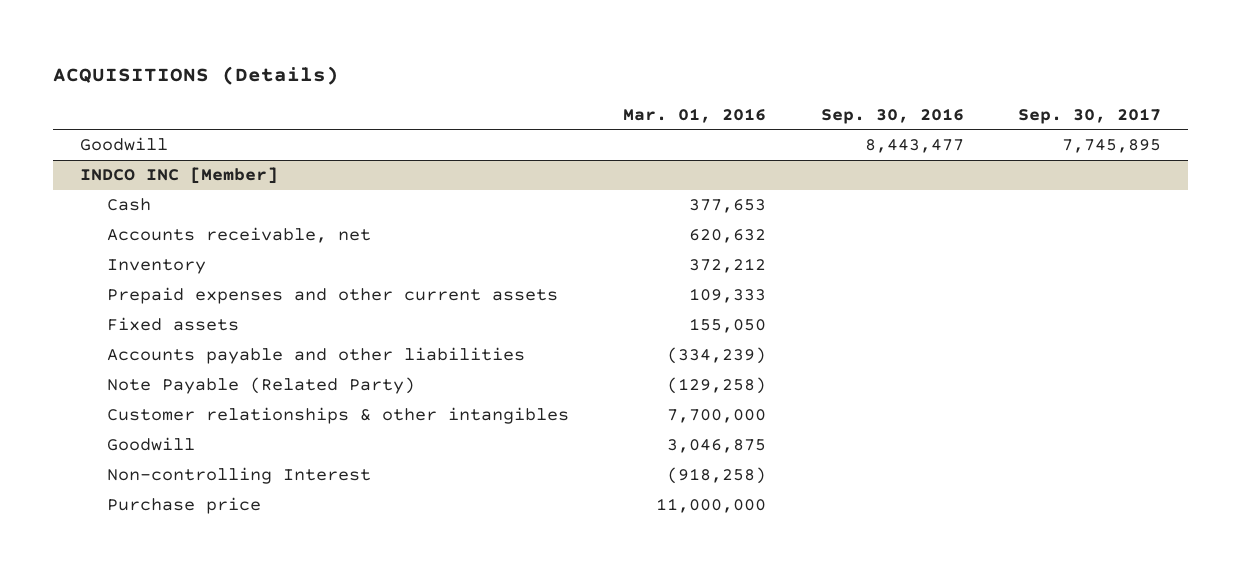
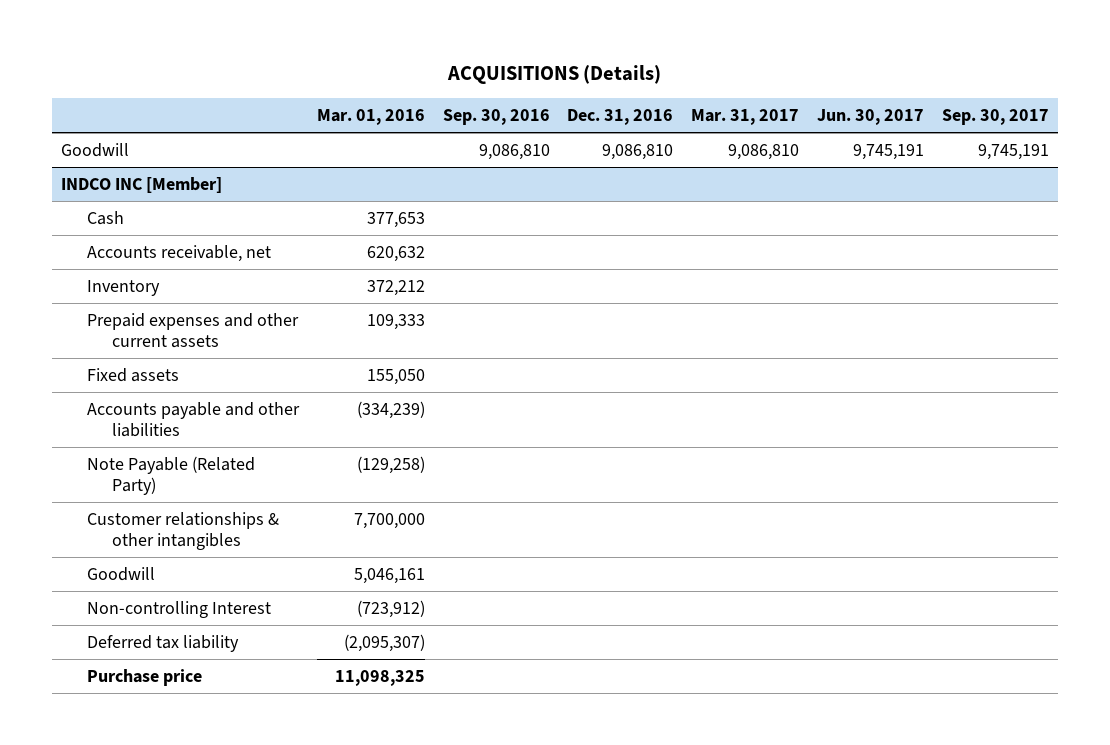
- | Mar. 01, 2016 | Sep. 30, 2016 | Sep. 30, 2017
+ | Mar. 01, 2016 | Sep. 30, 2016 | Dec. 31, 2016 | Mar. 31, 2017 | Jun. 30, 2017 | Sep. 30, 2017
- Goodwill | | 8,443,477 | 7,745,895
+ Goodwill | | 9,086,810 | 9,086,810 | 9,086,810 | 9,745,191 | 9,745,191
@ INDCO INC [Member]
- Goodwill | 3,046,875 | |
- Non-controlling Interest | (918,258) | |
- Purchase price | 11,000,000 | |
+ Goodwill | 5,046,161 | | | | |
+ Non-controlling Interest | (723,912) | | | | |
+ Deferred tax liability | (2,095,307) | | | | |
+ Purchase price | 11,098,325 | | | | |

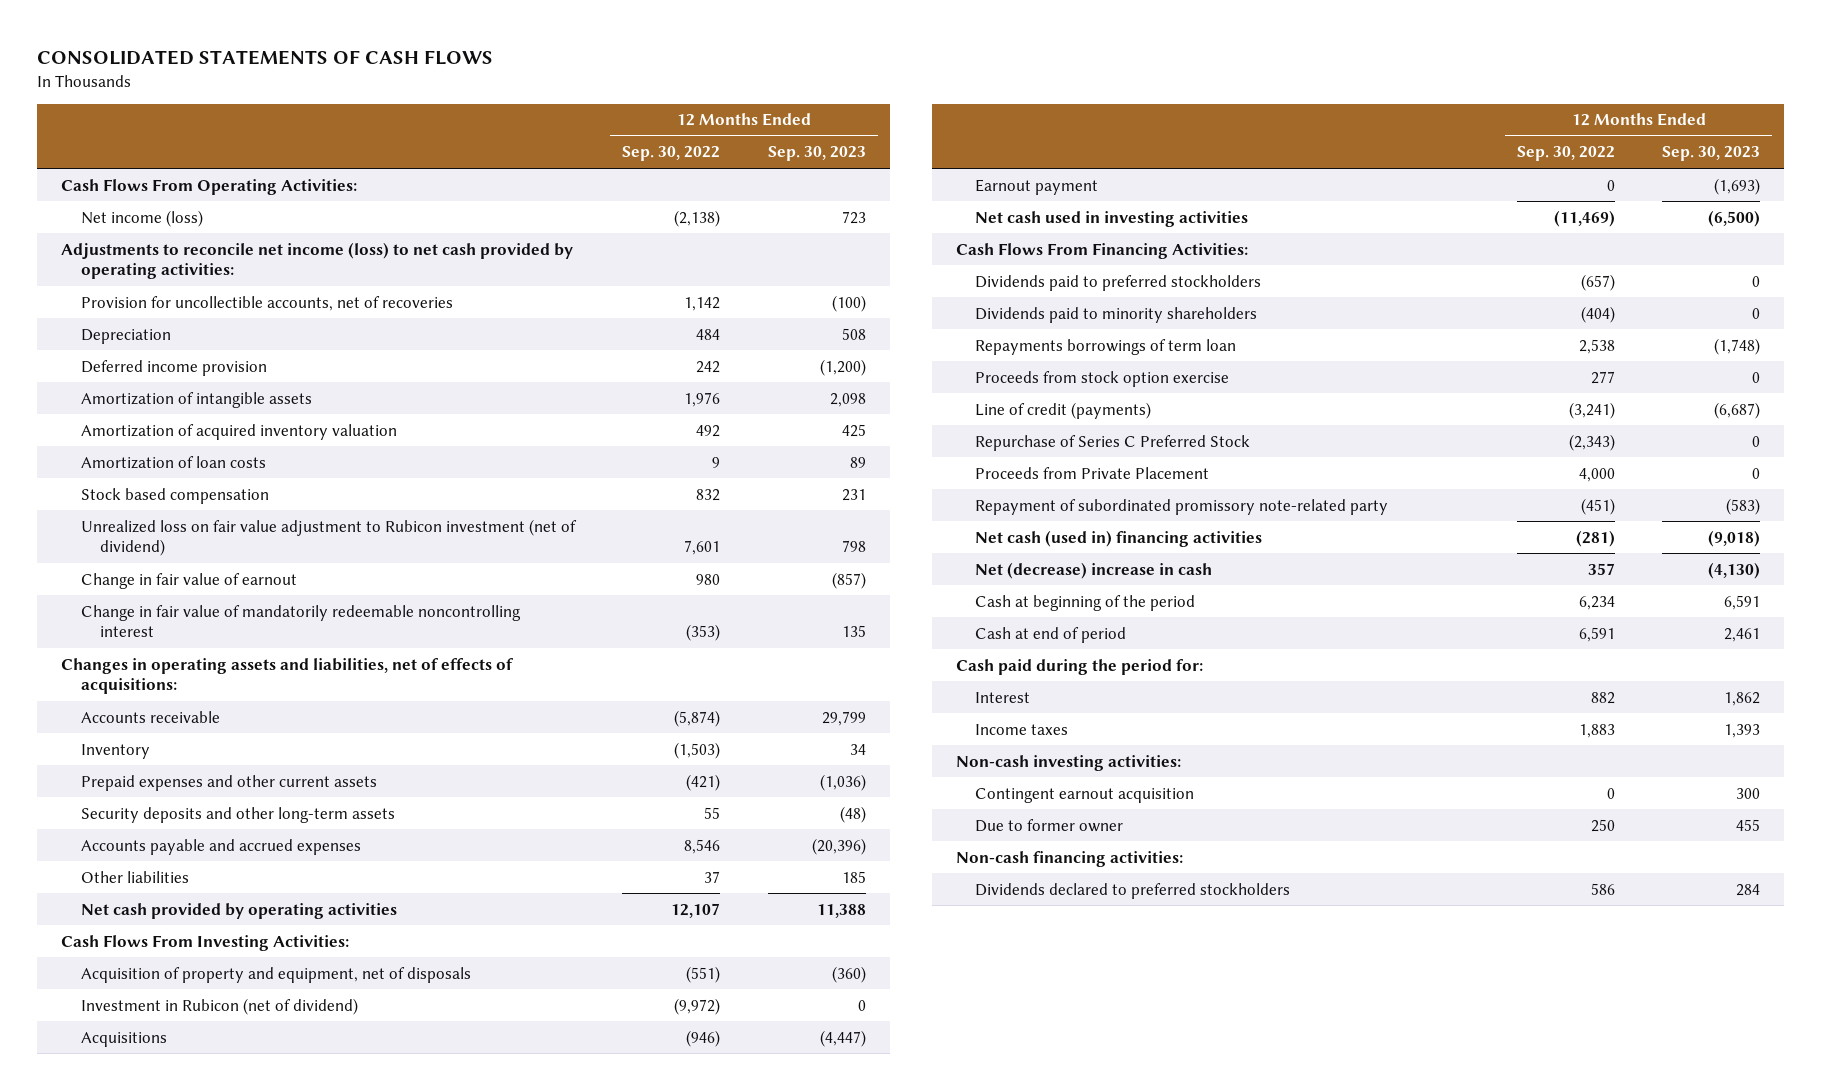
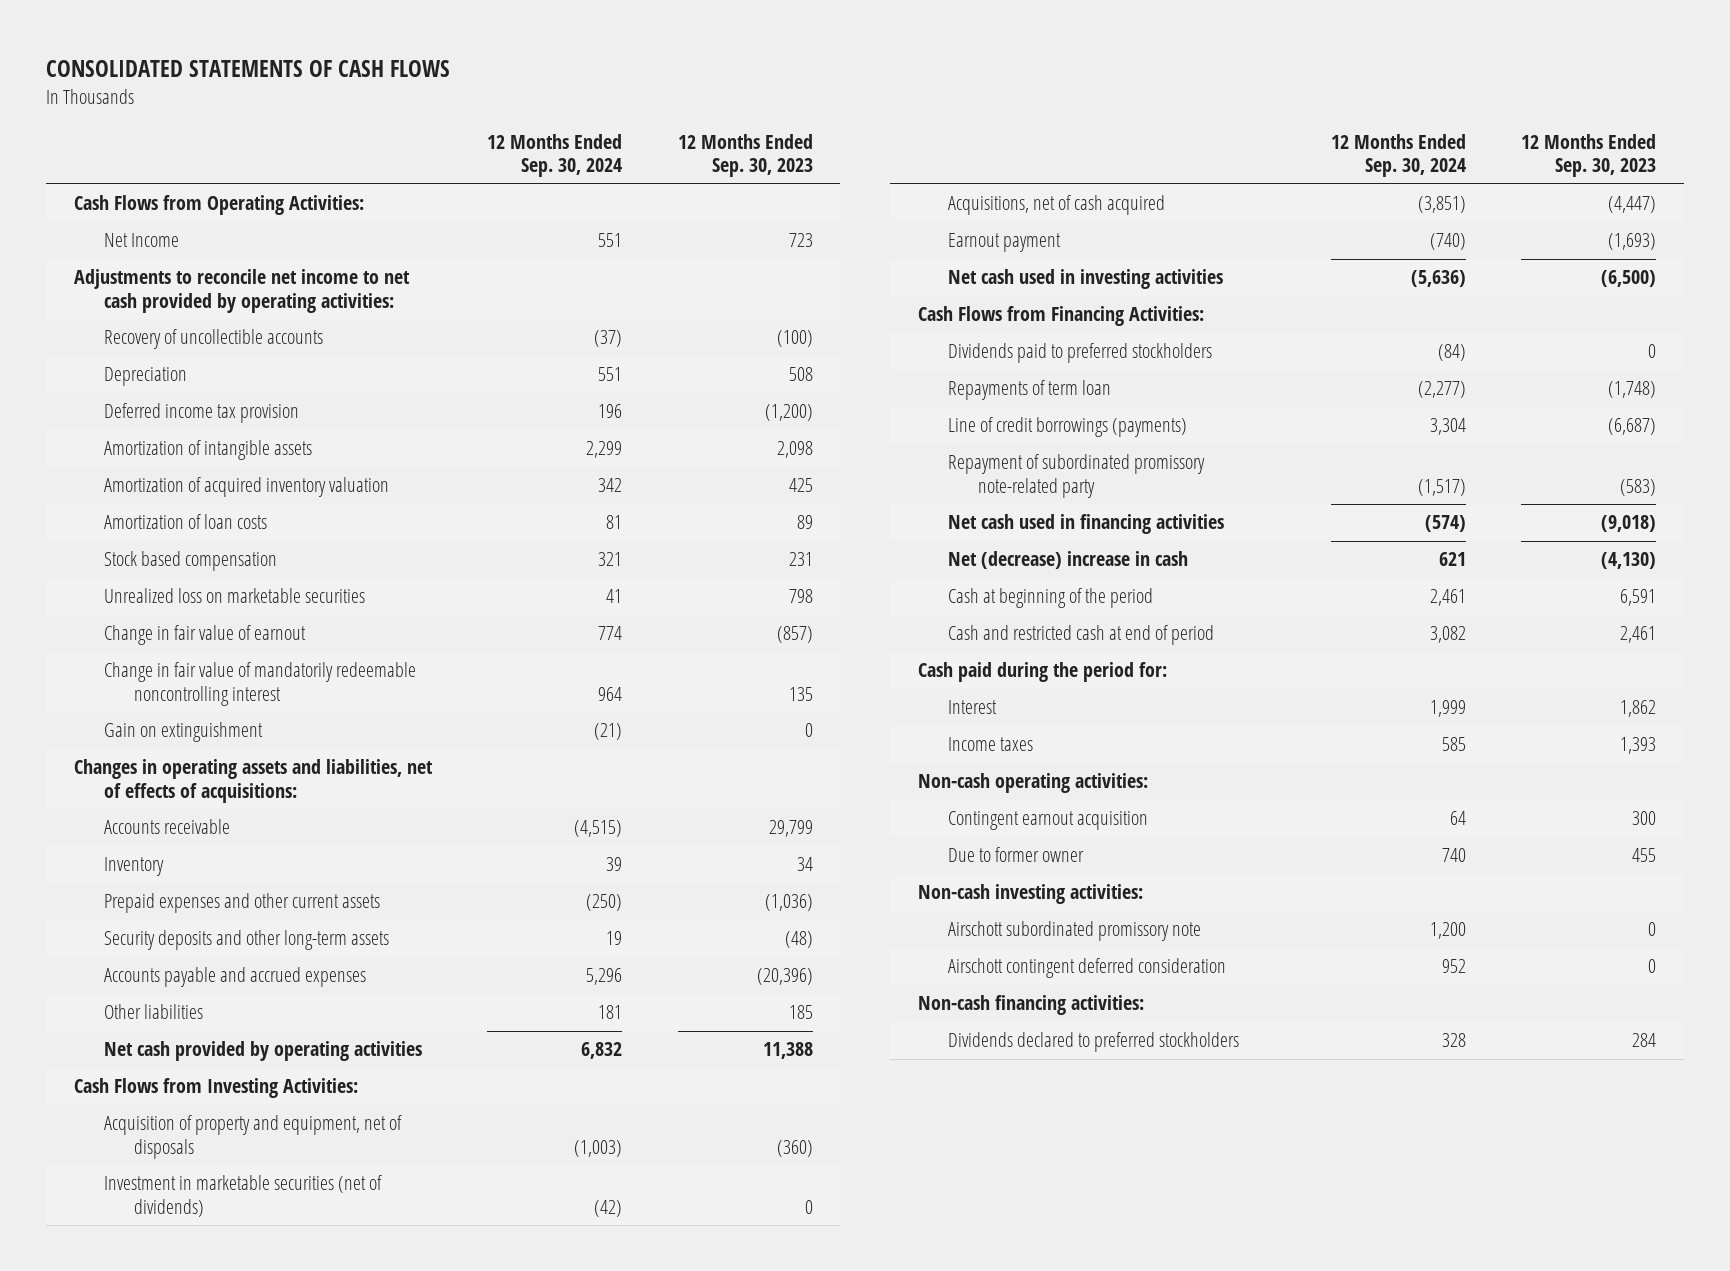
- | 12 Months Ended Sep. 30, 2022 | 12 Months Ended Sep. 30, 2023
+ | 12 Months Ended Sep. 30, 2024 | 12 Months Ended Sep. 30, 2023
- Cash Flows From Operating Activities:
- Net income (loss) | (2,138) | 723
- Adjustments to reconcile net income (loss) to net cash provided by operating activities:
- Provision for uncollectible accounts, net of recoveries | 1,142 | (100)
+ Cash Flows from Operating Activities:
+ Net Income | 551 | 723
+ Adjustments to reconcile net income to net cash provided by operating activities:
+ Recovery of uncollectible accounts | (37) | (100)
- Deferred income provision | 242 | (1,200)
+ Deferred income tax provision | 196 | (1,200)
- Unrealized loss on fair value adjustment to Rubicon investment (net of dividend) | 7,601 | 798
+ Unrealized loss on marketable securities | 41 | 798
+ Gain on extinguishment | (21) | 0
- Cash Flows From Investing Activities:
+ Cash Flows from Investing Activities:
- Investment in Rubicon (net of dividend) | (9,972) | 0
- Acquisitions | (946) | (4,447)
+ Investment in marketable securities (net of dividends) | (42) | 0
+ Acquisitions, net of cash acquired | (3,851) | (4,447)
- Cash Flows From Financing Activities:
+ Cash Flows from Financing Activities:
- Dividends paid to minority shareholders | (404) | 0
- Repayments borrowings of term loan | 2,538 | (1,748)
- Proceeds from stock option exercise | 277 | 0
- Line of credit (payments) | (3,241) | (6,687)
- Repurchase of Series C Preferred Stock | (2,343) | 0
- Proceeds from Private Placement | 4,000 | 0
+ Repayments of term loan | (2,277) | (1,748)
+ Line of credit borrowings (payments) | 3,304 | (6,687)
- Net cash (used in) financing activities | (281) | (9,018)
+ Net cash used in financing activities | (574) | (9,018)
- Cash at end of period | 6,591 | 2,461
+ Cash and restricted cash at end of period | 3,082 | 2,461
+ Non-cash operating activities:
moved down: Non-cash investing activities:
+ Airschott subordinated promissory note | 1,200 | 0
+ Airschott contingent deferred consideration | 952 | 0

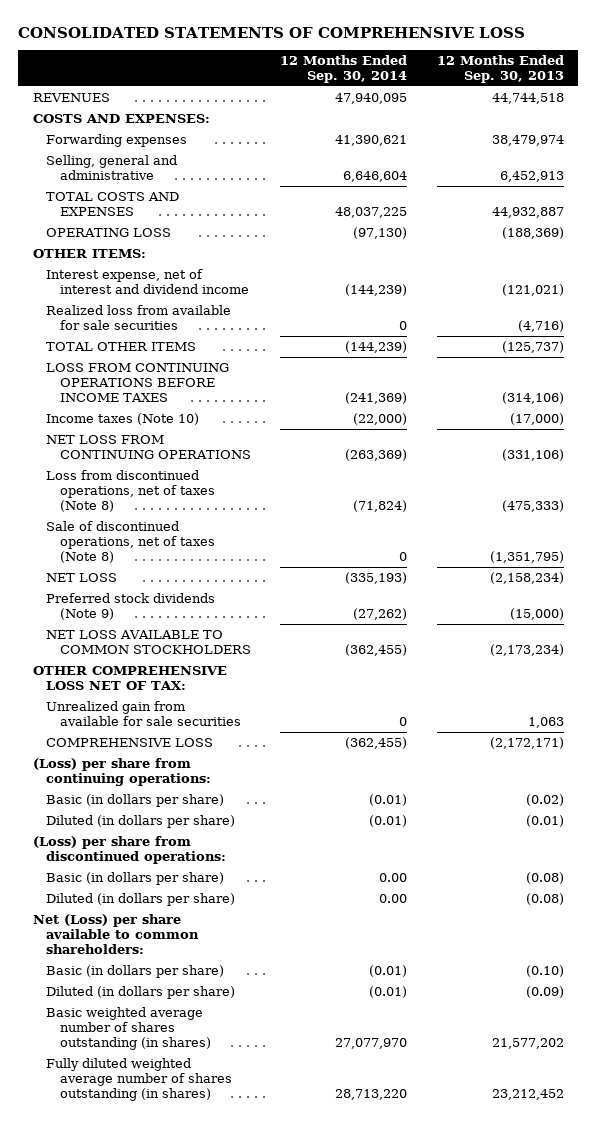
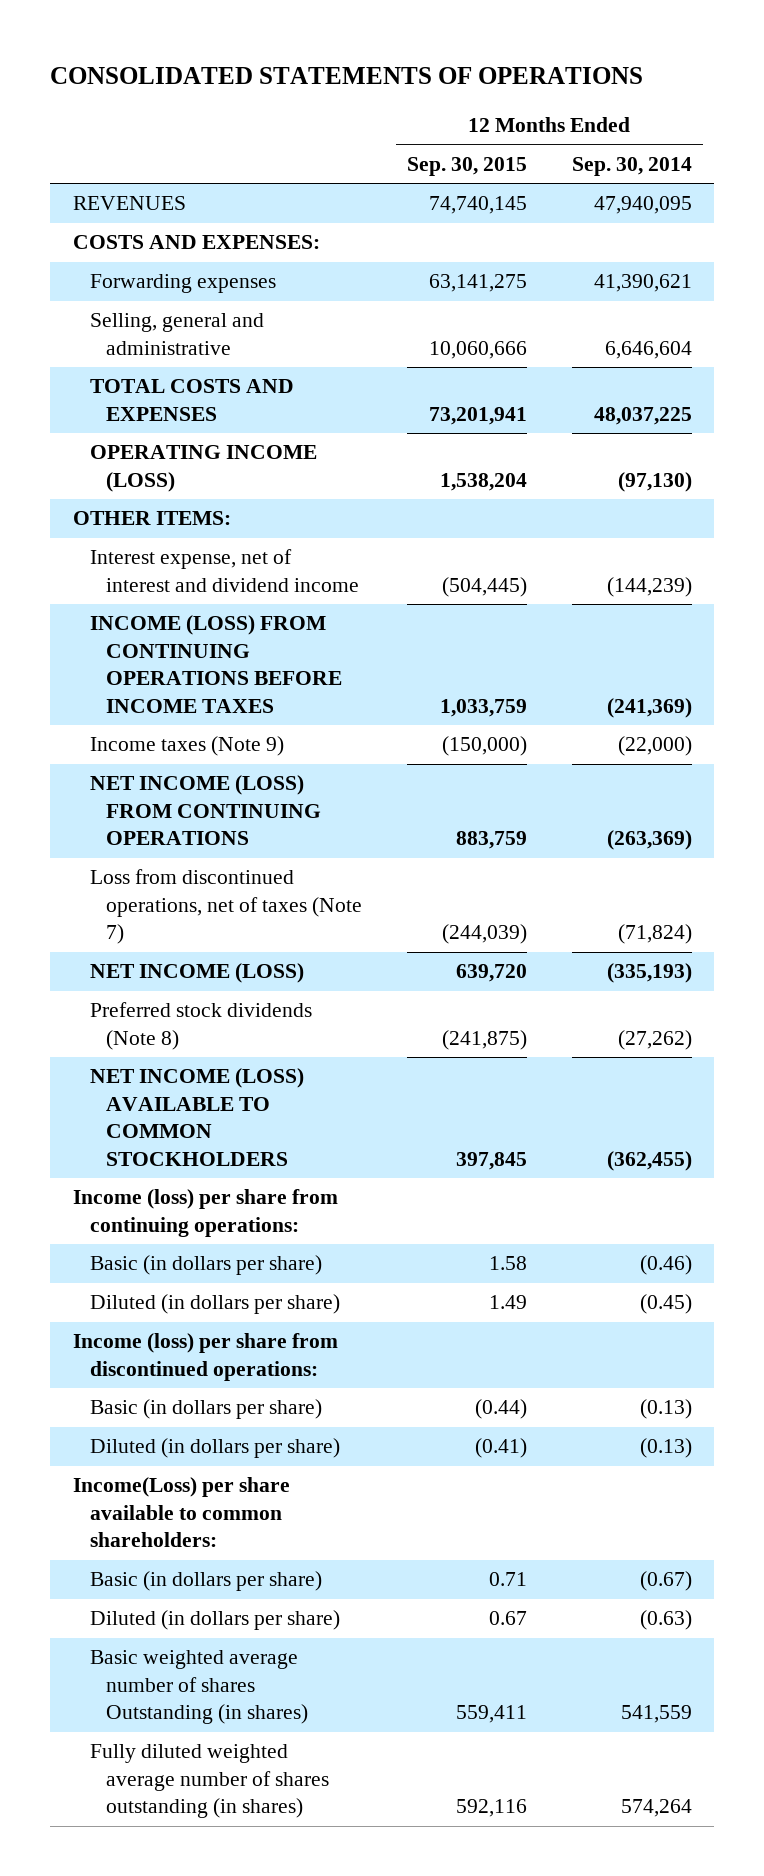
- CONSOLIDATED STATEMENTS OF COMPREHENSIVE LOSS
+ CONSOLIDATED STATEMENTS OF OPERATIONS
- | 12 Months Ended Sep. 30, 2014 | 12 Months Ended Sep. 30, 2013
+ | 12 Months Ended Sep. 30, 2015 | 12 Months Ended Sep. 30, 2014
- OPERATING LOSS | (97,130) | (188,369)
+ OPERATING INCOME (LOSS) | 1,538,204 | (97,130)
- Realized loss from available for sale securities | 0 | (4,716)
- TOTAL OTHER ITEMS | (144,239) | (125,737)
- LOSS FROM CONTINUING OPERATIONS BEFORE INCOME TAXES | (241,369) | (314,106)
- Income taxes (Note 10) | (22,000) | (17,000)
- NET LOSS FROM CONTINUING OPERATIONS | (263,369) | (331,106)
- Loss from discontinued operations, net of taxes (Note 8) | (71,824) | (475,333)
- Sale of discontinued operations, net of taxes (Note 8) | 0 | (1,351,795)
- NET LOSS | (335,193) | (2,158,234)
- Preferred stock dividends (Note 9) | (27,262) | (15,000)
- NET LOSS AVAILABLE TO COMMON STOCKHOLDERS | (362,455) | (2,173,234)
- OTHER COMPREHENSIVE LOSS NET OF TAX:
- Unrealized gain from available for sale securities | 0 | 1,063
- COMPREHENSIVE LOSS | (362,455) | (2,172,171)
- (Loss) per share from continuing operations:
- Basic (in dollars per share) | (0.01) | (0.02)
- Diluted (in dollars per share) | (0.01) | (0.01)
- (Loss) per share from discontinued operations:
- Basic (in dollars per share) | 0.00 | (0.08)
- Diluted (in dollars per share) | 0.00 | (0.08)
- Net (Loss) per share available to common shareholders:
- Basic (in dollars per share) | (0.01) | (0.10)
- Diluted (in dollars per share) | (0.01) | (0.09)
- Basic weighted average number of shares outstanding (in shares) | 27,077,970 | 21,577,202
- Fully diluted weighted average number of shares outstanding (in shares) | 28,713,220 | 23,212,452
+ INCOME (LOSS) FROM CONTINUING OPERATIONS BEFORE INCOME TAXES | 1,033,759 | (241,369)
+ Income taxes (Note 9) | (150,000) | (22,000)
+ NET INCOME (LOSS) FROM CONTINUING OPERATIONS | 883,759 | (263,369)
+ Loss from discontinued operations, net of taxes (Note 7) | (244,039) | (71,824)
+ NET INCOME (LOSS) | 639,720 | (335,193)
+ Preferred stock dividends (Note 8) | (241,875) | (27,262)
+ NET INCOME (LOSS) AVAILABLE TO COMMON STOCKHOLDERS | 397,845 | (362,455)
+ Income (loss) per share from continuing operations:
+ Basic (in dollars per share) | 1.58 | (0.46)
+ Diluted (in dollars per share) | 1.49 | (0.45)
+ Income (loss) per share from discontinued operations:
+ Basic (in dollars per share) | (0.44) | (0.13)
+ Diluted (in dollars per share) | (0.41) | (0.13)
+ Income(Loss) per share available to common shareholders:
+ Basic (in dollars per share) | 0.71 | (0.67)
+ Diluted (in dollars per share) | 0.67 | (0.63)
+ Basic weighted average number of shares Outstanding (in shares) | 559,411 | 541,559
+ Fully diluted weighted average number of shares outstanding (in shares) | 592,116 | 574,264

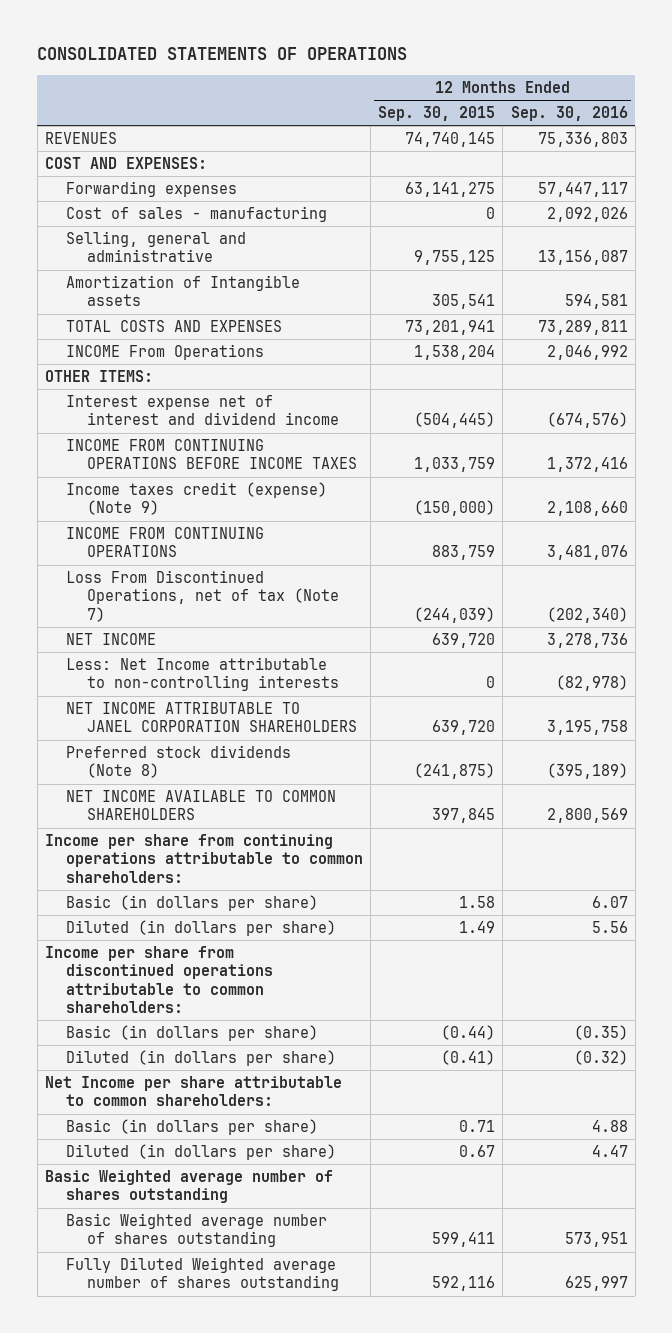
- | 12 Months Ended Sep. 30, 2015 | 12 Months Ended Sep. 30, 2014
+ | 12 Months Ended Sep. 30, 2015 | 12 Months Ended Sep. 30, 2016
- COSTS AND EXPENSES:
+ COST AND EXPENSES:
- Selling, general and administrative | 10,060,666 | 6,646,604
+ Cost of sales - manufacturing | 0 | 2,092,026
+ Selling, general and administrative | 9,755,125 | 13,156,087
+ Amortization of Intangible assets | 305,541 | 594,581
- OPERATING INCOME (LOSS) | 1,538,204 | (97,130)
+ INCOME From Operations | 1,538,204 | 2,046,992
- Interest expense, net of interest and dividend income | (504,445) | (144,239)
- INCOME (LOSS) FROM CONTINUING OPERATIONS BEFORE INCOME TAXES | 1,033,759 | (241,369)
- Income taxes (Note 9) | (150,000) | (22,000)
- NET INCOME (LOSS) FROM CONTINUING OPERATIONS | 883,759 | (263,369)
- Loss from discontinued operations, net of taxes (Note 7) | (244,039) | (71,824)
- NET INCOME (LOSS) | 639,720 | (335,193)
+ Interest expense net of interest and dividend income | (504,445) | (674,576)
+ INCOME FROM CONTINUING OPERATIONS BEFORE INCOME TAXES | 1,033,759 | 1,372,416
+ Income taxes credit (expense) (Note 9) | (150,000) | 2,108,660
+ INCOME FROM CONTINUING OPERATIONS | 883,759 | 3,481,076
+ Loss From Discontinued Operations, net of tax (Note 7) | (244,039) | (202,340)
+ NET INCOME | 639,720 | 3,278,736
+ Less: Net Income attributable to non-controlling interests | 0 | (82,978)
+ NET INCOME ATTRIBUTABLE TO JANEL CORPORATION SHAREHOLDERS | 639,720 | 3,195,758
- NET INCOME (LOSS) AVAILABLE TO COMMON STOCKHOLDERS | 397,845 | (362,455)
- Income (loss) per share from continuing operations:
+ NET INCOME AVAILABLE TO COMMON SHAREHOLDERS | 397,845 | 2,800,569
+ Income per share from continuing operations attributable to common shareholders:
- Income (loss) per share from discontinued operations:
+ Income per share from discontinued operations attributable to common shareholders:
- Income(Loss) per share available to common shareholders:
+ Net Income per share attributable to common shareholders:
- Basic weighted average number of shares Outstanding (in shares) | 559,411 | 541,559
- Fully diluted weighted average number of shares outstanding (in shares) | 592,116 | 574,264
+ Basic Weighted average number of shares outstanding
+ Basic Weighted average number of shares outstanding | 599,411 | 573,951
+ Fully Diluted Weighted average number of shares outstanding | 592,116 | 625,997

